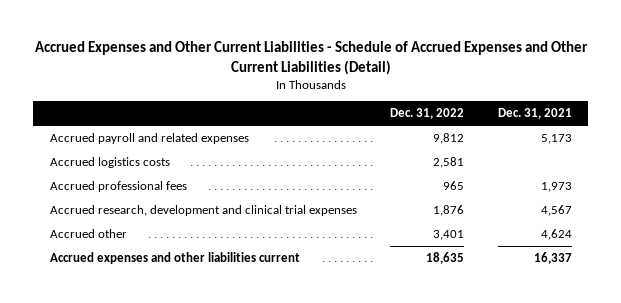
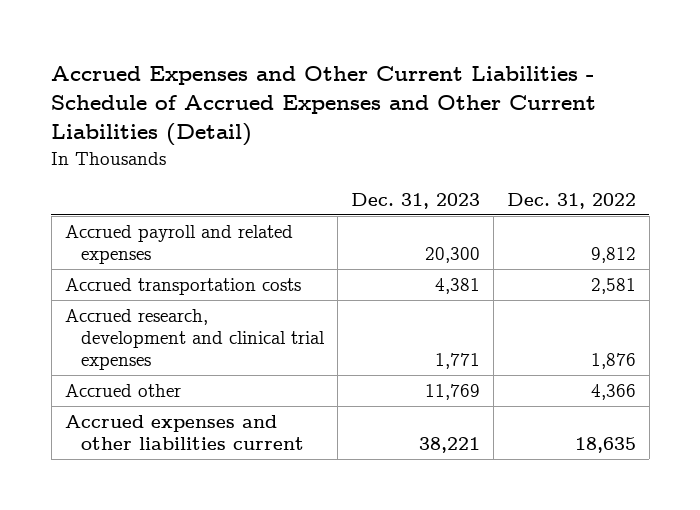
- | Dec. 31, 2022 | Dec. 31, 2021
+ | Dec. 31, 2023 | Dec. 31, 2022
- Accrued logistics costs | 2,581 |
- Accrued professional fees | 965 | 1,973
+ Accrued transportation costs | 4,381 | 2,581
- Accrued other | 3,401 | 4,624
+ Accrued other | 11,769 | 4,366

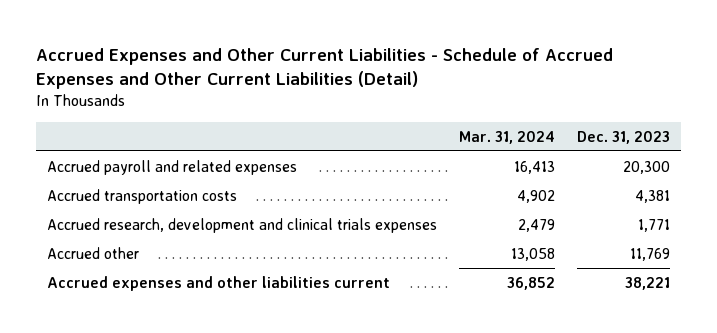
- | Dec. 31, 2023 | Dec. 31, 2022
+ | Mar. 31, 2024 | Dec. 31, 2023
- Accrued research, development and clinical trial expenses | 1,771 | 1,876
+ Accrued research, development and clinical trials expenses | 2,479 | 1,771

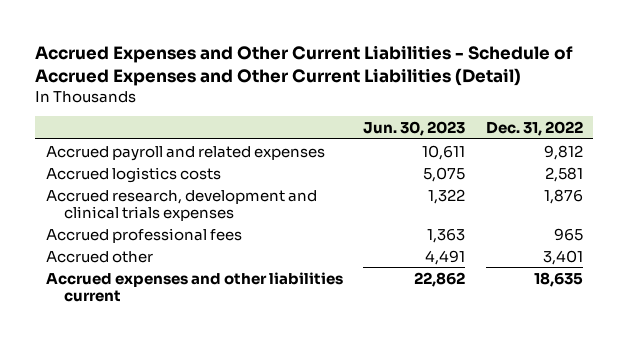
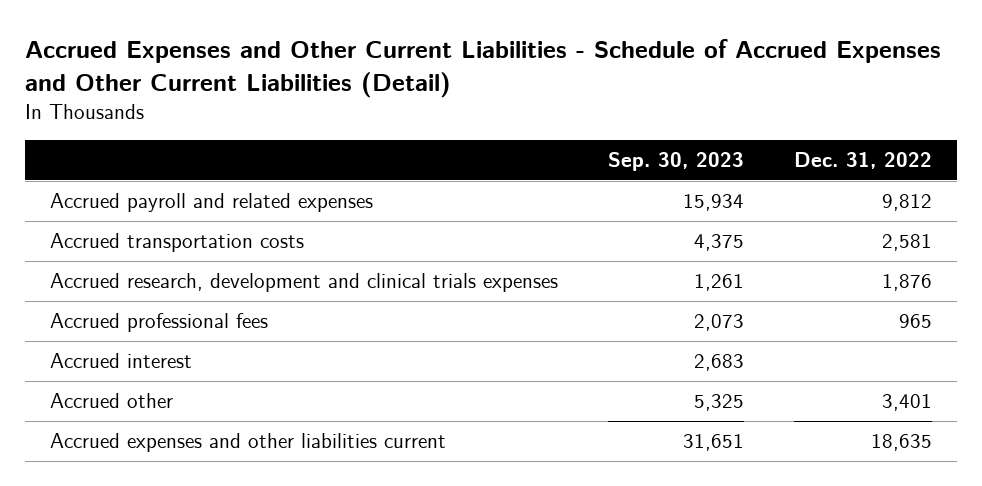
- | Jun. 30, 2023 | Dec. 31, 2022
+ | Sep. 30, 2023 | Dec. 31, 2022
- Accrued logistics costs | 5,075 | 2,581
+ Accrued transportation costs | 4,375 | 2,581
+ Accrued interest | 2,683 |

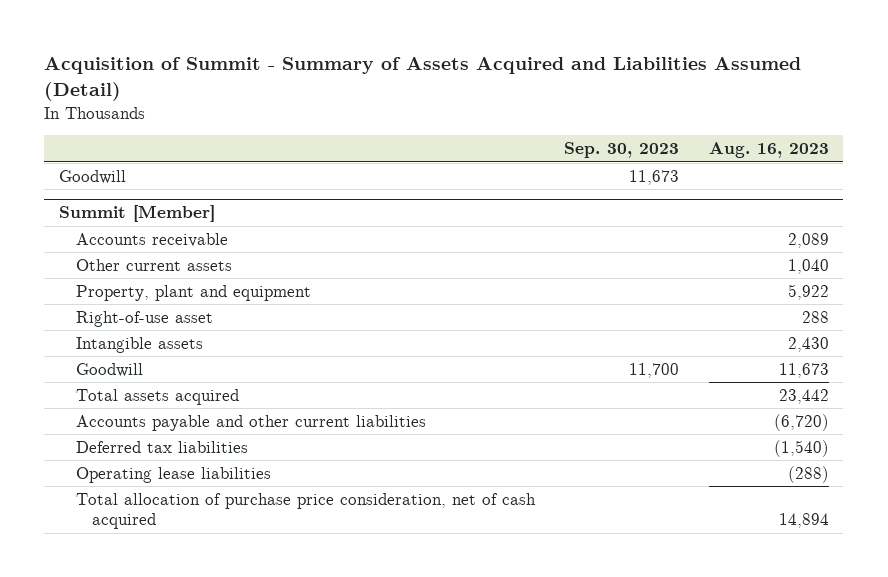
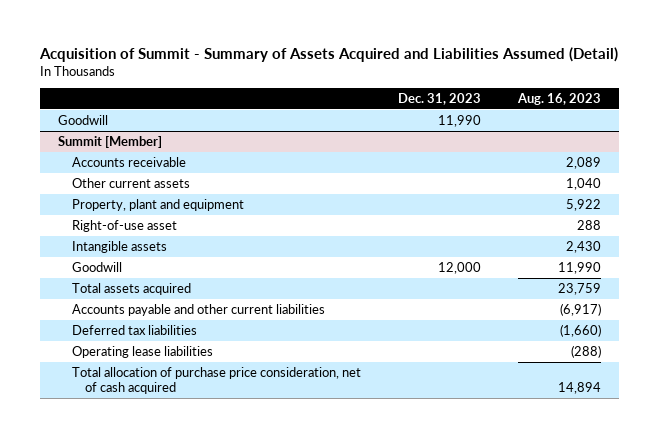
- | Sep. 30, 2023 | Aug. 16, 2023
+ | Dec. 31, 2023 | Aug. 16, 2023
@ Summit [Member]
- Goodwill | 11,700 | 11,673
- Total assets acquired | | 23,442
- Accounts payable and other current liabilities | | (6,720)
- Deferred tax liabilities | | (1,540)
+ Goodwill | 12,000 | 11,990
+ Total assets acquired | | 23,759
+ Accounts payable and other current liabilities | | (6,917)
+ Deferred tax liabilities | | (1,660)

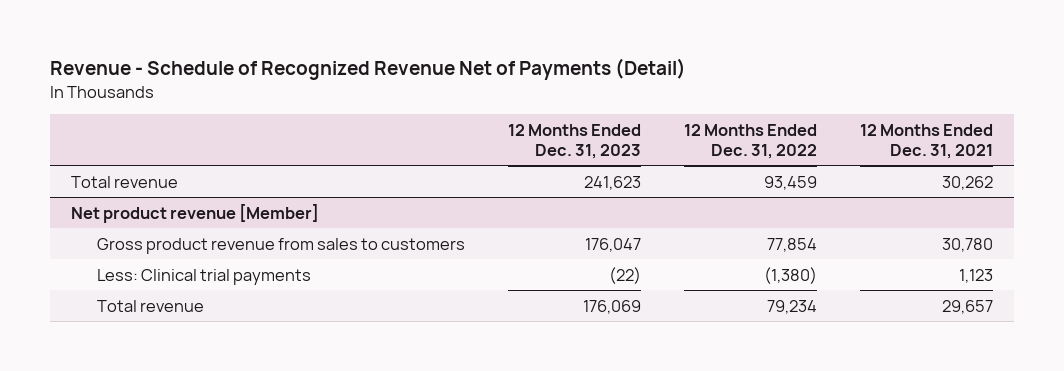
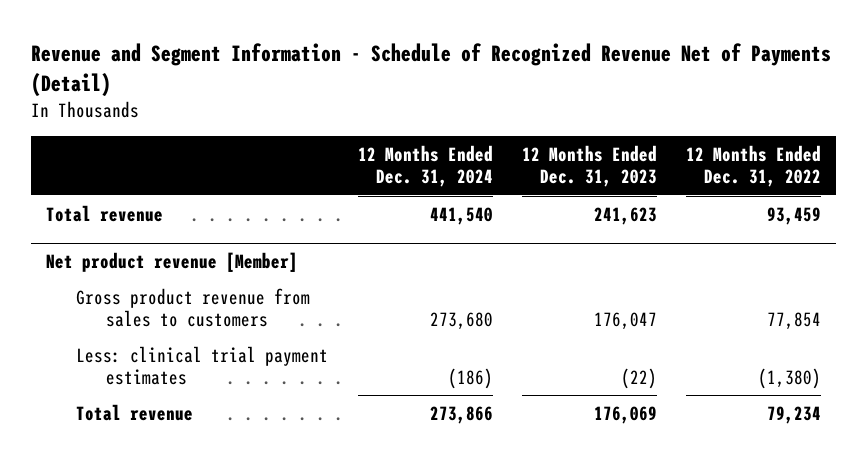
- Revenue - Schedule of Recognized Revenue Net of Payments (Detail)
+ Revenue and Segment Information - Schedule of Recognized Revenue Net of Payments (Detail)
- | 12 Months Ended Dec. 31, 2023 | 12 Months Ended Dec. 31, 2022 | 12 Months Ended Dec. 31, 2021
+ | 12 Months Ended Dec. 31, 2024 | 12 Months Ended Dec. 31, 2023 | 12 Months Ended Dec. 31, 2022
@ Net product revenue [Member]
- Less: Clinical trial payments | (22) | (1,380) | 1,123
+ Less: clinical trial payment estimates | (186) | (22) | (1,380)

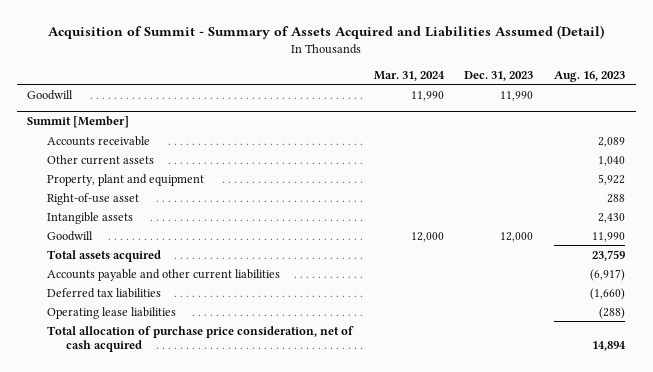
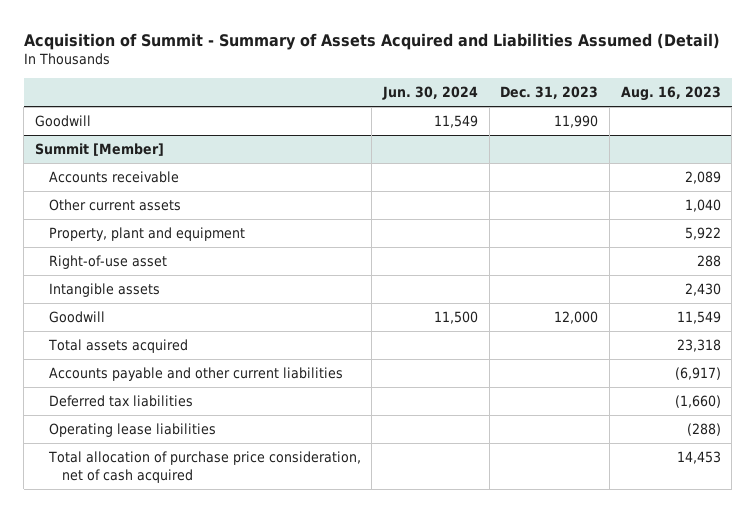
- | Mar. 31, 2024 | Dec. 31, 2023 | Aug. 16, 2023
+ | Jun. 30, 2024 | Dec. 31, 2023 | Aug. 16, 2023
@ Summit [Member]
- Goodwill | 12,000 | 12,000 | 11,990
- Total assets acquired | | | 23,759
+ Goodwill | 11,500 | 12,000 | 11,549
+ Total assets acquired | | | 23,318
- Total allocation of purchase price consideration, net of cash acquired | | | 14,894
+ Total allocation of purchase price consideration, net of cash acquired | | | 14,453

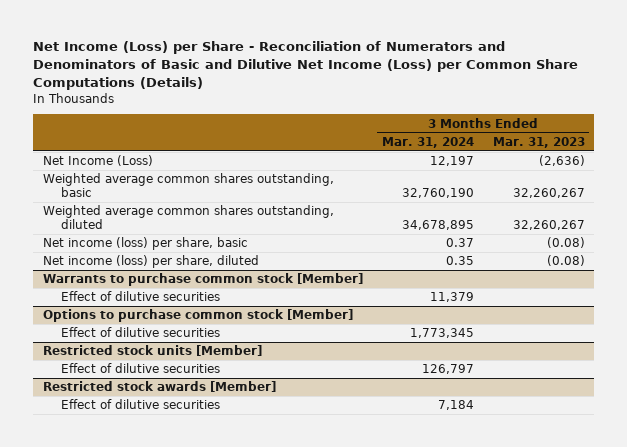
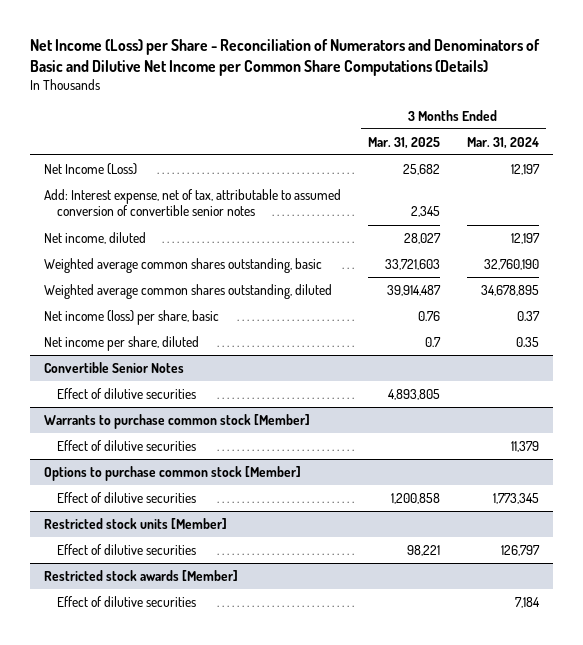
- Net Income (Loss) per Share - Reconciliation of Numerators and Denominators of Basic and Dilutive Net Income (Loss) per Common Share Computations (Details)
+ Net Income (Loss) per Share - Reconciliation of Numerators and Denominators of Basic and Dilutive Net Income per Common Share Computations (Details)
- | 3 Months Ended Mar. 31, 2024 | 3 Months Ended Mar. 31, 2023
+ | 3 Months Ended Mar. 31, 2025 | 3 Months Ended Mar. 31, 2024
+ Add: Interest expense, net of tax, attributable to assumed conversion of convertible senior notes | 2,345 |
+ Net income, diluted | 28,027 | 12,197
- Net income (loss) per share, diluted | 0.35 | (0.08)
+ Net income per share, diluted | 0.7 | 0.35
+ Convertible Senior Notes
+ Effect of dilutive securities | 4,893,805 |

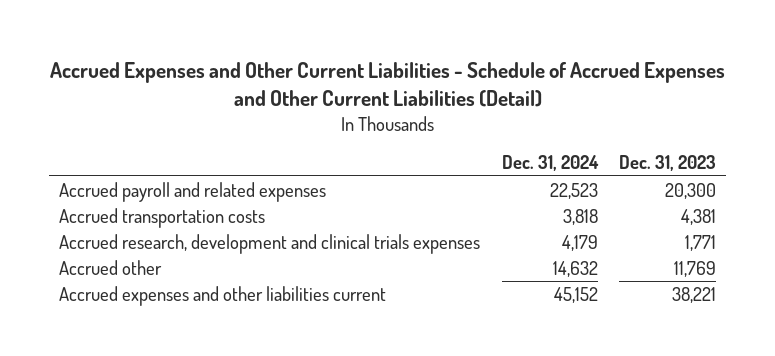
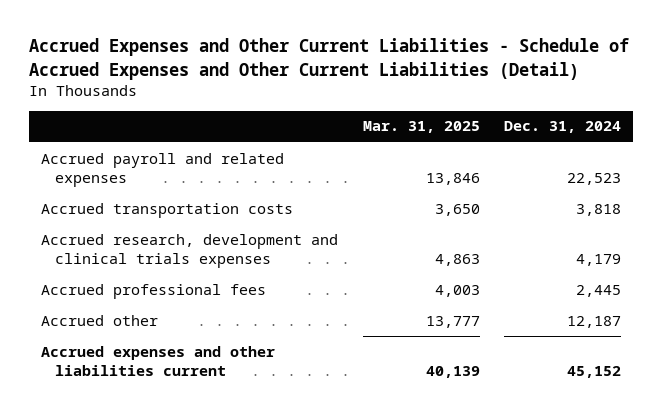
- | Dec. 31, 2024 | Dec. 31, 2023
+ | Mar. 31, 2025 | Dec. 31, 2024
- Accrued other | 14,632 | 11,769
+ Accrued professional fees | 4,003 | 2,445
+ Accrued other | 13,777 | 12,187

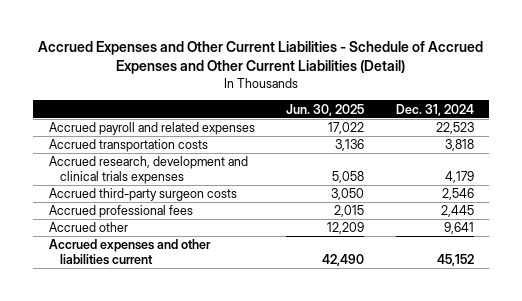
- | Mar. 31, 2025 | Dec. 31, 2024
+ | Jun. 30, 2025 | Dec. 31, 2024
+ Accrued third-party surgeon costs | 3,050 | 2,546
- Accrued other | 13,777 | 12,187
+ Accrued other | 12,209 | 9,641

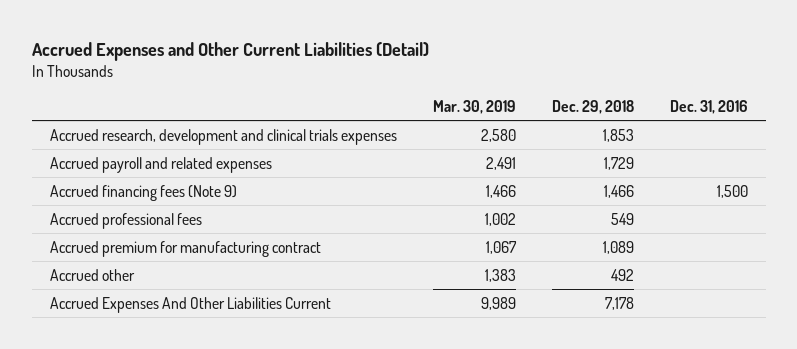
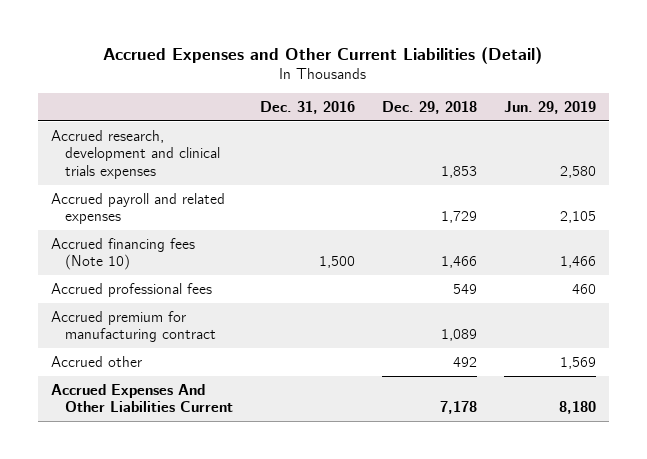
- | Mar. 30, 2019 | Dec. 29, 2018 | Dec. 31, 2016
+ | Dec. 31, 2016 | Dec. 29, 2018 | Jun. 29, 2019
- Accrued financing fees (Note 9) | 1,466 | 1,466 | 1,500
+ Accrued financing fees (Note 10) | 1,500 | 1,466 | 1,466

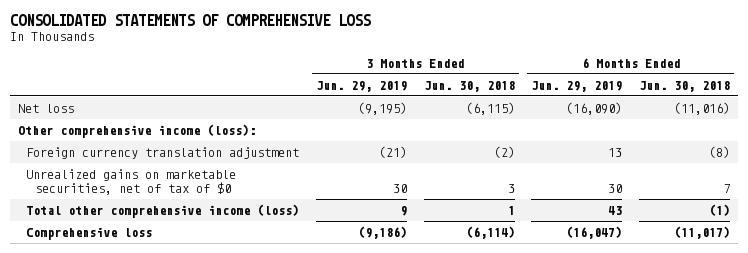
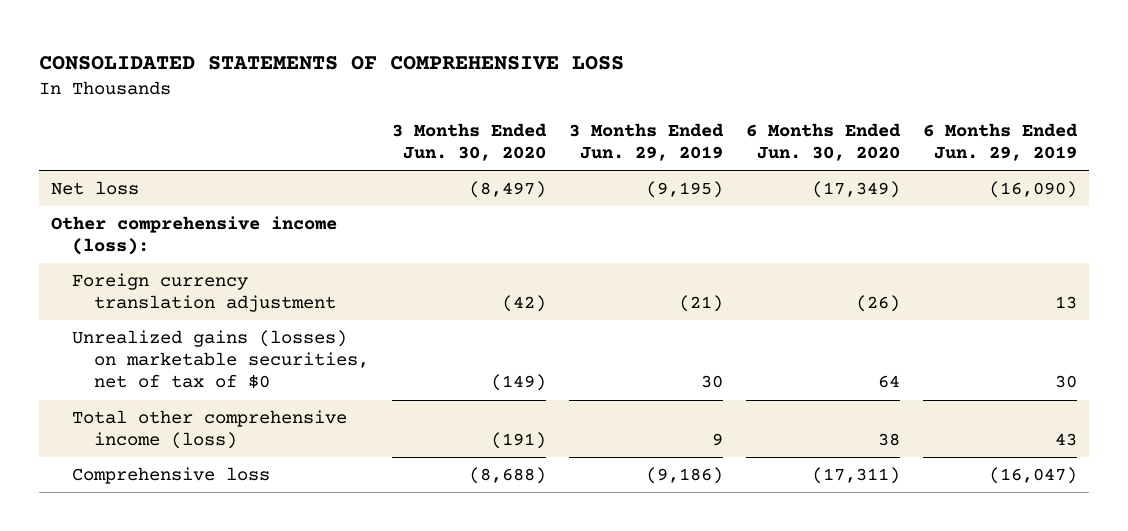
- | 3 Months Ended Jun. 29, 2019 | 3 Months Ended Jun. 30, 2018 | 6 Months Ended Jun. 29, 2019 | 6 Months Ended Jun. 30, 2018
+ | 3 Months Ended Jun. 30, 2020 | 3 Months Ended Jun. 29, 2019 | 6 Months Ended Jun. 30, 2020 | 6 Months Ended Jun. 29, 2019
- Unrealized gains on marketable securities, net of tax of $0 | 30 | 3 | 30 | 7
+ Unrealized gains (losses) on marketable securities, net of tax of $0 | (149) | 30 | 64 | 30

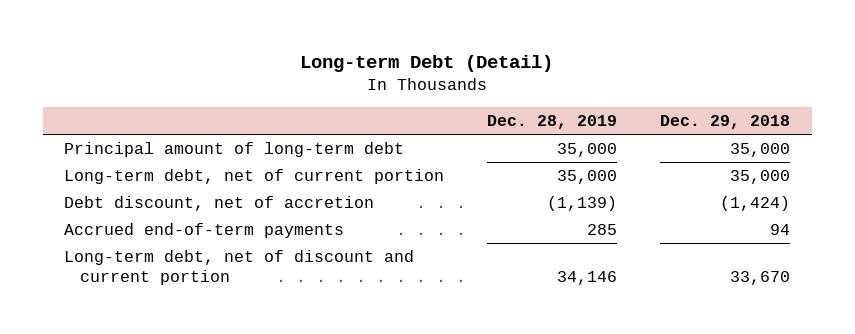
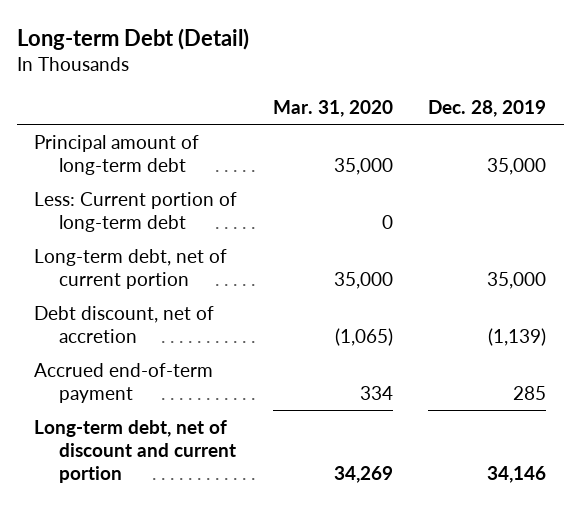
- | Dec. 28, 2019 | Dec. 29, 2018
+ | Mar. 31, 2020 | Dec. 28, 2019
+ Less: Current portion of long-term debt | 0 |
- Accrued end-of-term payments | 285 | 94
+ Accrued end-of-term payment | 334 | 285

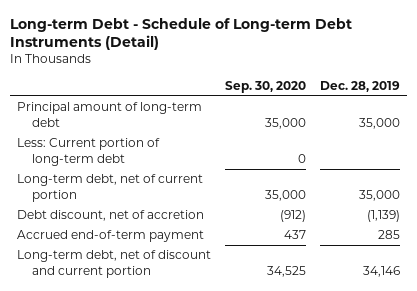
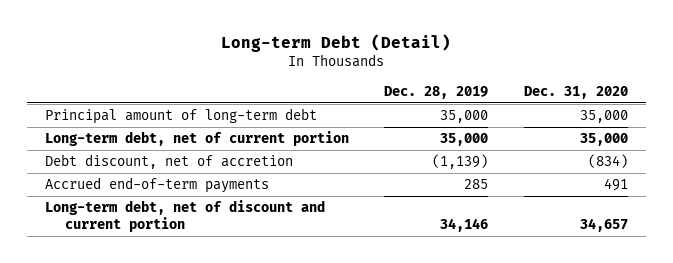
- Long-term Debt - Schedule of Long-term Debt Instruments (Detail)
+ Long-term Debt (Detail)
- | Sep. 30, 2020 | Dec. 28, 2019
+ | Dec. 28, 2019 | Dec. 31, 2020
- Less: Current portion of long-term debt | 0 |
- Accrued end-of-term payment | 437 | 285
+ Accrued end-of-term payments | 285 | 491

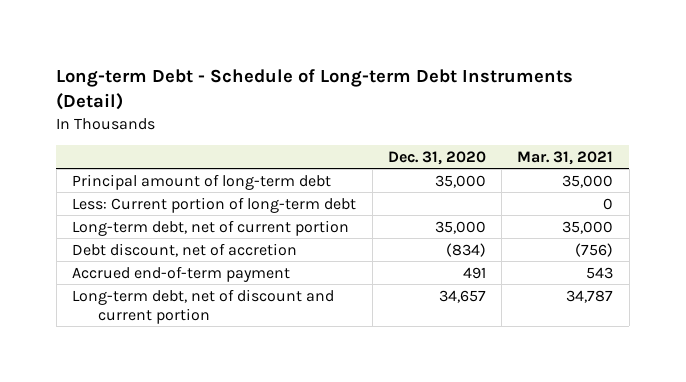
- Long-term Debt (Detail)
+ Long-term Debt - Schedule of Long-term Debt Instruments (Detail)
- | Dec. 28, 2019 | Dec. 31, 2020
+ | Dec. 31, 2020 | Mar. 31, 2021
+ Less: Current portion of long-term debt | | 0
- Accrued end-of-term payments | 285 | 491
+ Accrued end-of-term payment | 491 | 543

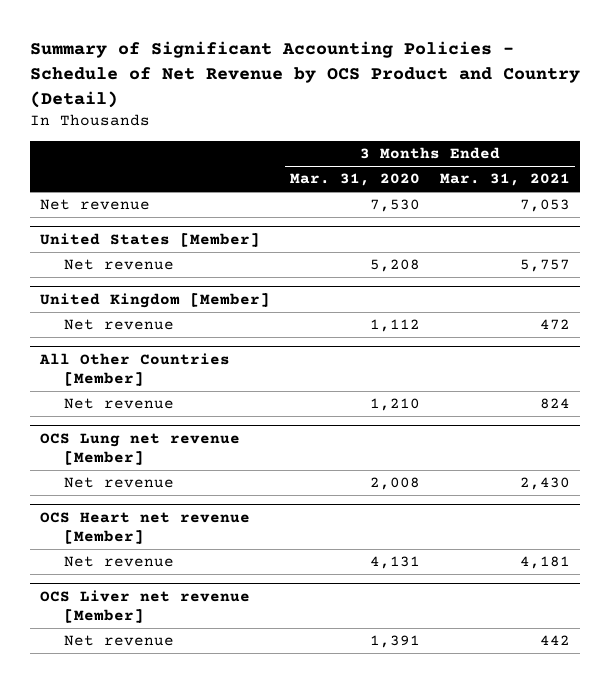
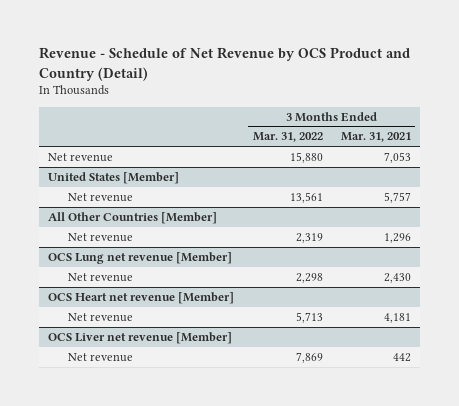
- Summary of Significant Accounting Policies - Schedule of Net Revenue by OCS Product and Country (Detail)
+ Revenue - Schedule of Net Revenue by OCS Product and Country (Detail)
- | 3 Months Ended Mar. 31, 2020 | 3 Months Ended Mar. 31, 2021
+ | 3 Months Ended Mar. 31, 2022 | 3 Months Ended Mar. 31, 2021
- United Kingdom [Member]
- Net revenue | 1,112 | 472
@ All Other Countries [Member]
- Net revenue | 1,210 | 824
+ Net revenue | 2,319 | 1,296

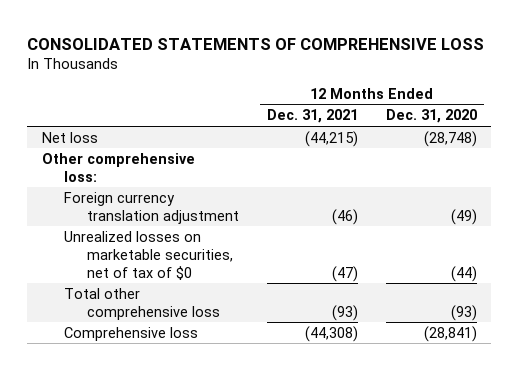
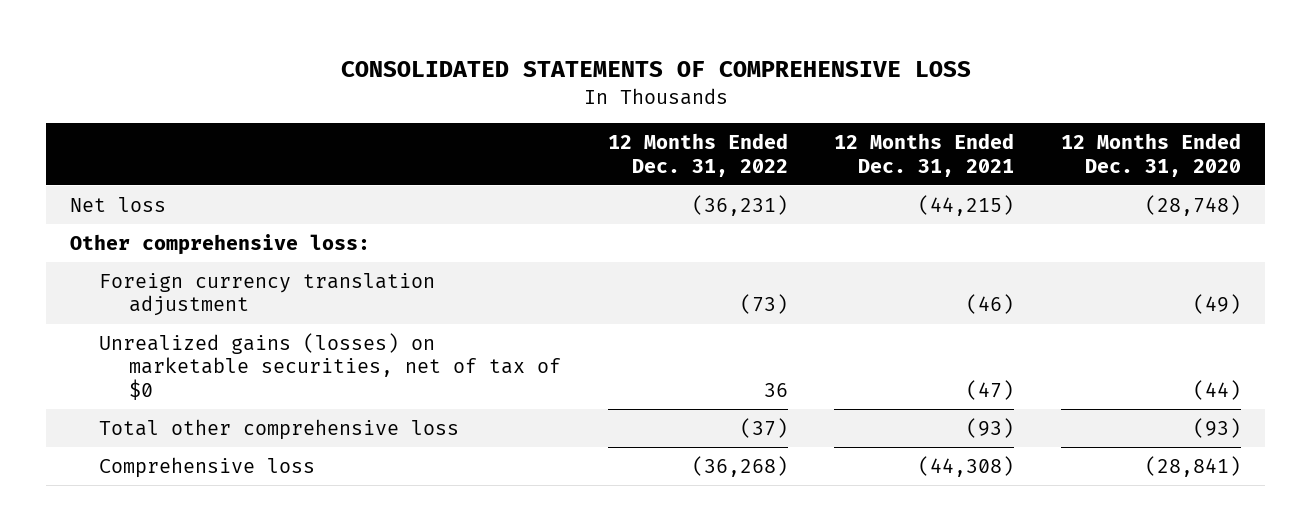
- | 12 Months Ended Dec. 31, 2021 | 12 Months Ended Dec. 31, 2020
+ | 12 Months Ended Dec. 31, 2022 | 12 Months Ended Dec. 31, 2021 | 12 Months Ended Dec. 31, 2020
- Unrealized losses on marketable securities, net of tax of $0 | (47) | (44)
+ Unrealized gains (losses) on marketable securities, net of tax of $0 | 36 | (47) | (44)

